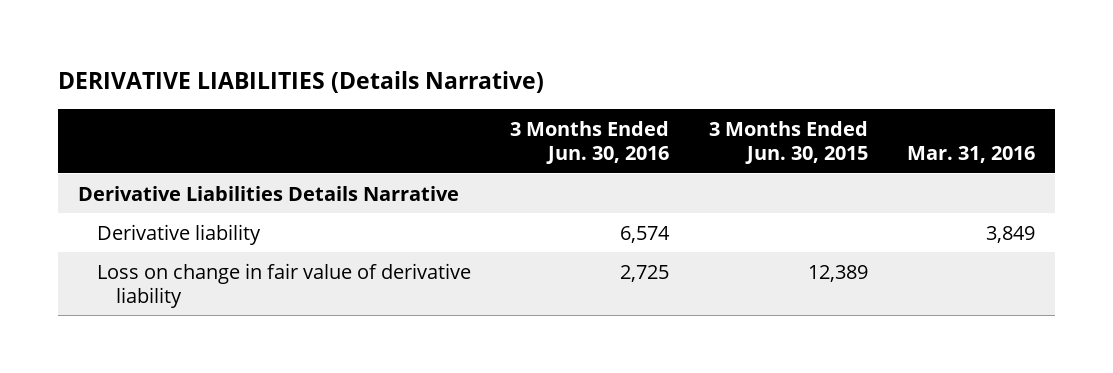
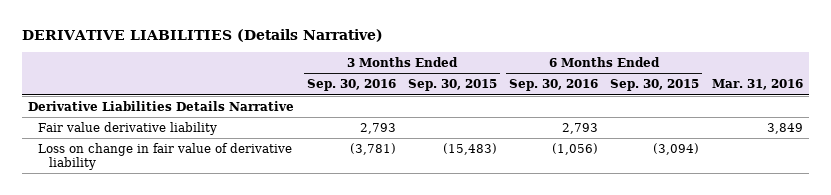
- | 3 Months Ended Jun. 30, 2016 | 3 Months Ended Jun. 30, 2015 | Mar. 31, 2016
+ | 3 Months Ended Sep. 30, 2016 | 3 Months Ended Sep. 30, 2015 | 6 Months Ended Sep. 30, 2016 | 6 Months Ended Sep. 30, 2015 | Mar. 31, 2016
- Derivative liability | 6,574 | | 3,849
+ Fair value derivative liability | 2,793 | | 2,793 | | 3,849

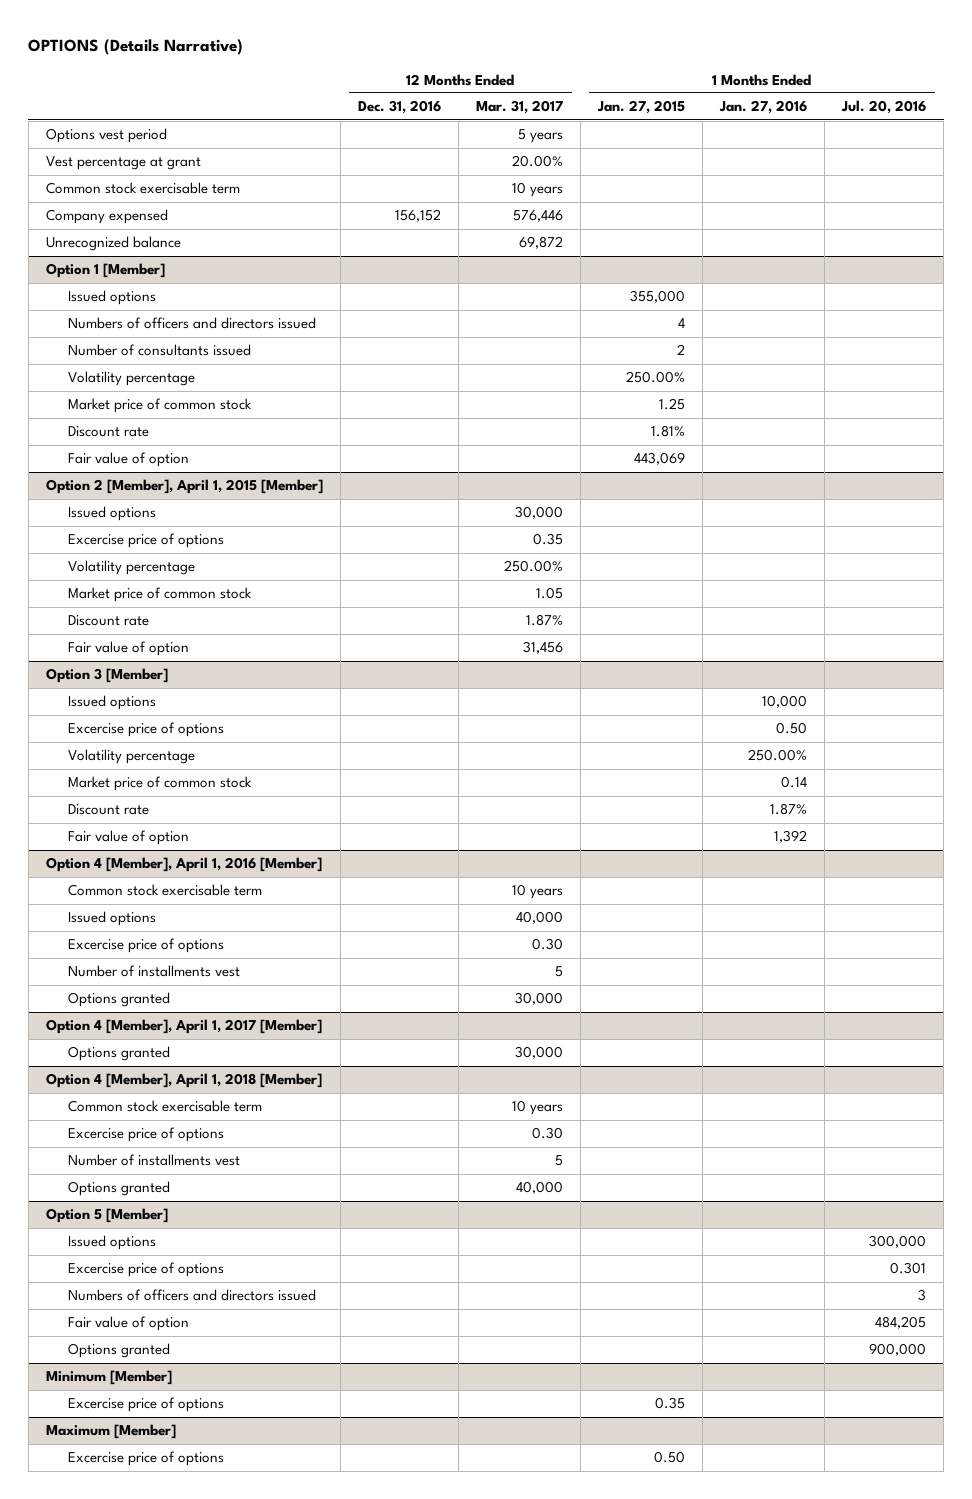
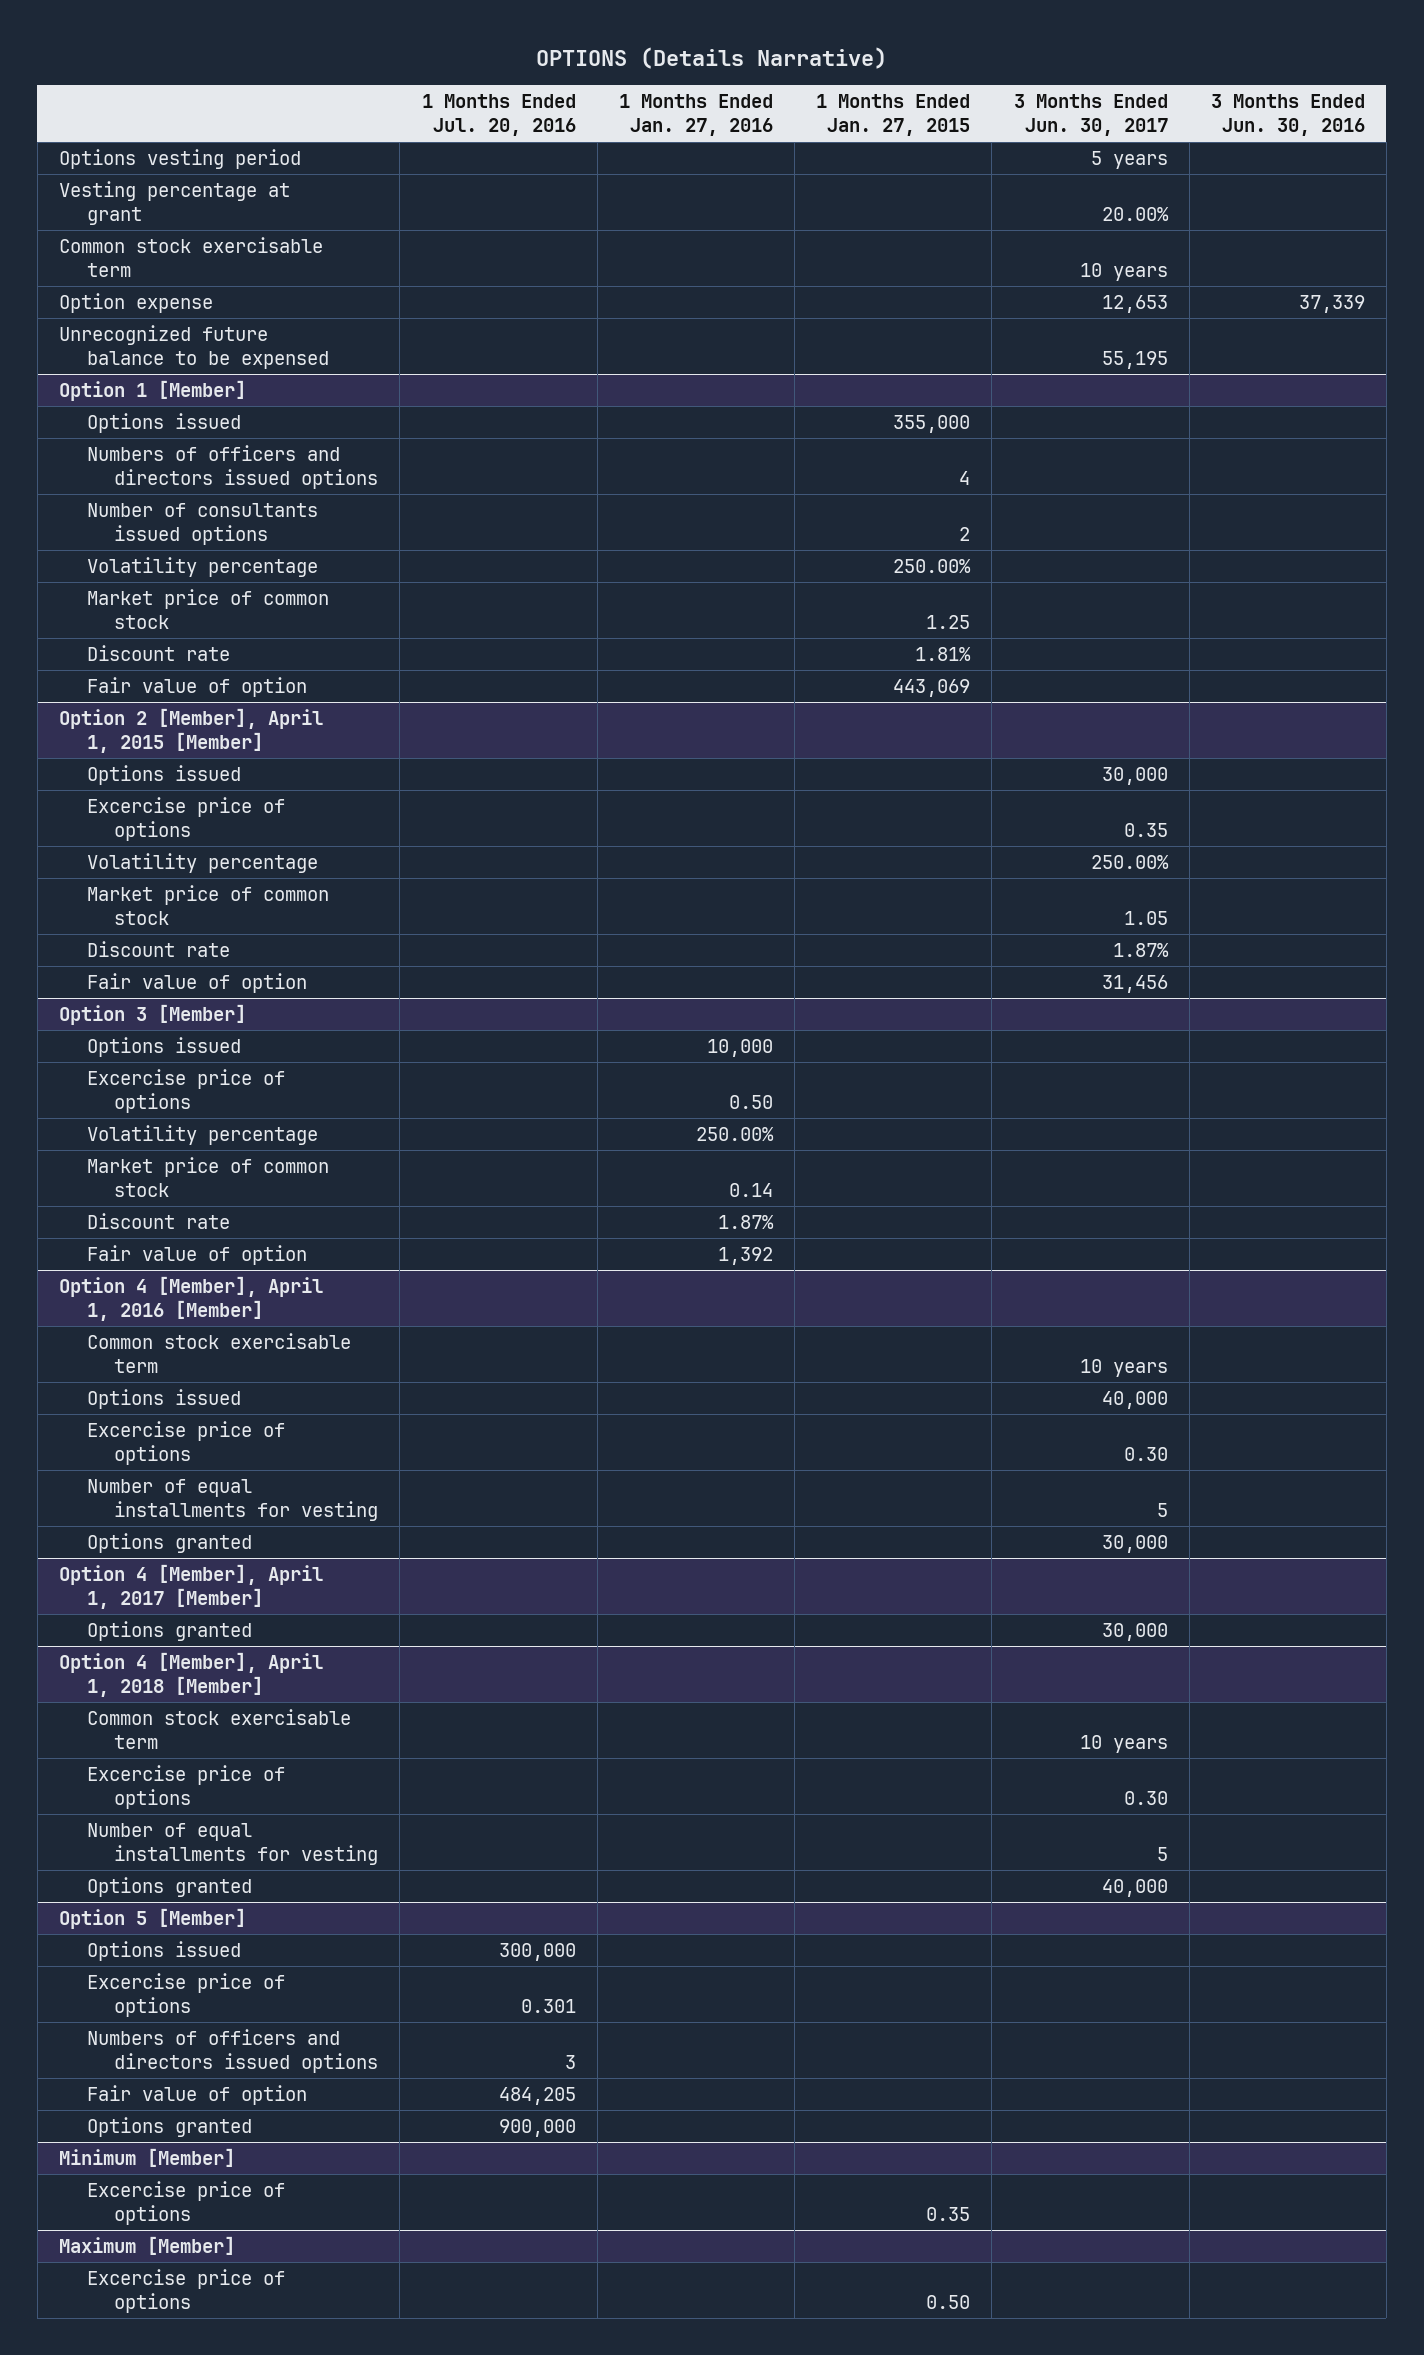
- | 12 Months Ended Dec. 31, 2016 | 12 Months Ended Mar. 31, 2017 | 1 Months Ended Jan. 27, 2015 | 1 Months Ended Jan. 27, 2016 | 1 Months Ended Jul. 20, 2016
+ | 1 Months Ended Jul. 20, 2016 | 1 Months Ended Jan. 27, 2016 | 1 Months Ended Jan. 27, 2015 | 3 Months Ended Jun. 30, 2017 | 3 Months Ended Jun. 30, 2016
- Options vest period | | 5 years | | |
- Vest percentage at grant | | 20.00% | | |
+ Options vesting period | | | | 5 years |
+ Vesting percentage at grant | | | | 20.00% |
- Company expensed | 156,152 | 576,446 | | |
- Unrecognized balance | | 69,872 | | |
+ Option expense | | | | 12,653 | 37,339
+ Unrecognized future balance to be expensed | | | | 55,195 |
@ Option 1 [Member]
- Issued options | | | 355,000 | |
- Numbers of officers and directors issued | | | 4 | |
- Number of consultants issued | | | 2 | |
+ Options issued | | | 355,000 | |
+ Numbers of officers and directors issued options | | | 4 | |
+ Number of consultants issued options | | | 2 | |
@ Option 2 [Member], April 1, 2015 [Member]
- Issued options | | 30,000 | | |
+ Options issued | | | | 30,000 |
@ Option 3 [Member]
- Issued options | | | | 10,000 |
+ Options issued | | 10,000 | | |
@ Option 4 [Member], April 1, 2016 [Member]
- Issued options | | 40,000 | | |
+ Options issued | | | | 40,000 |
- Number of installments vest | | 5 | | |
+ Number of equal installments for vesting | | | | 5 |
@ Option 4 [Member], April 1, 2018 [Member]
- Number of installments vest | | 5 | | |
+ Number of equal installments for vesting | | | | 5 |
@ Option 5 [Member]
- Issued options | | | | | 300,000
+ Options issued | 300,000 | | | |
- Numbers of officers and directors issued | | | | | 3
+ Numbers of officers and directors issued options | 3 | | | |

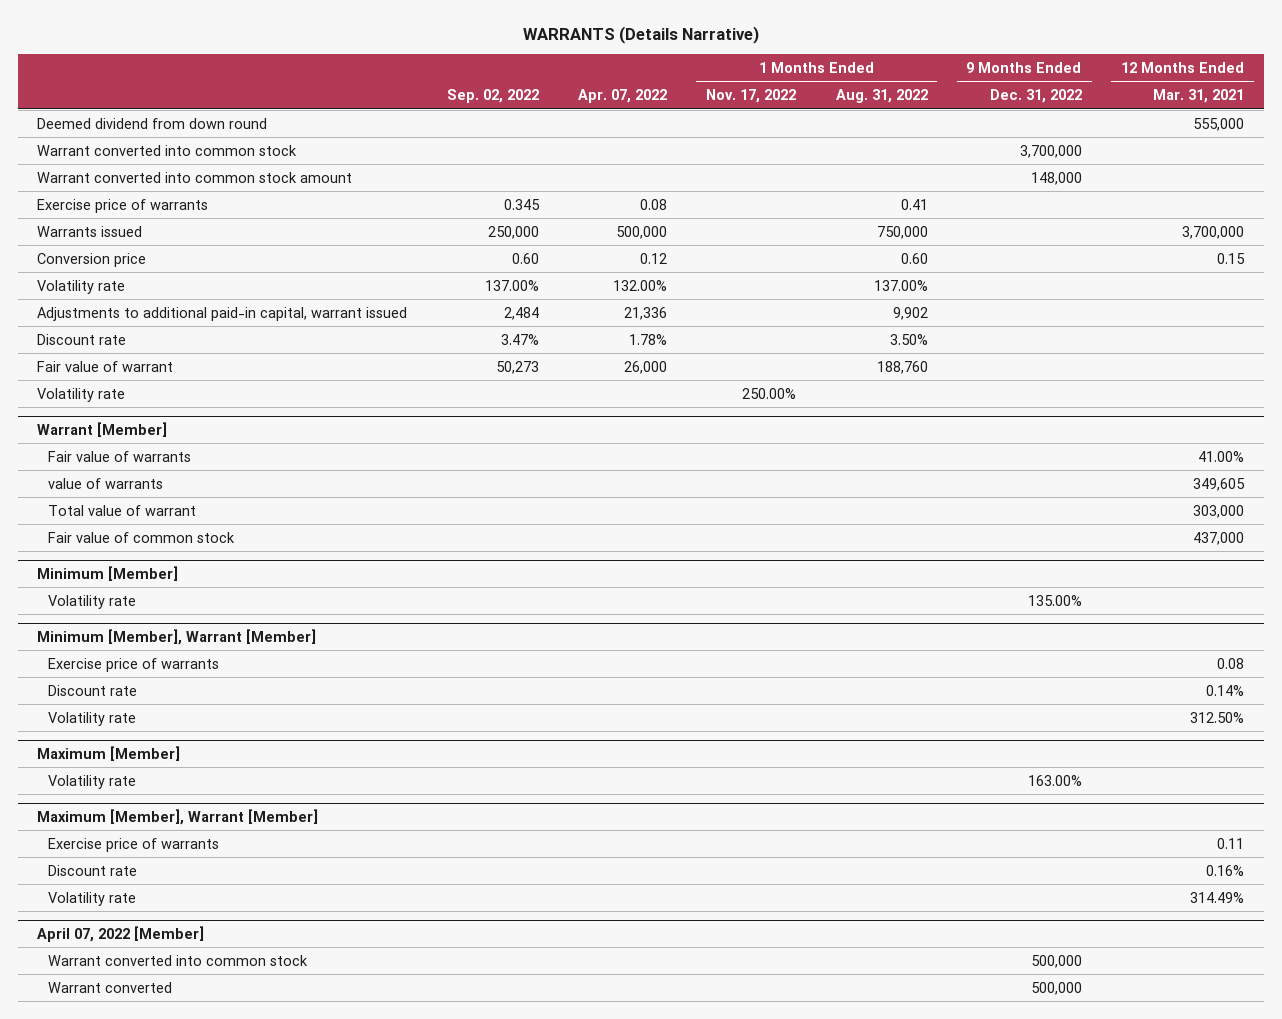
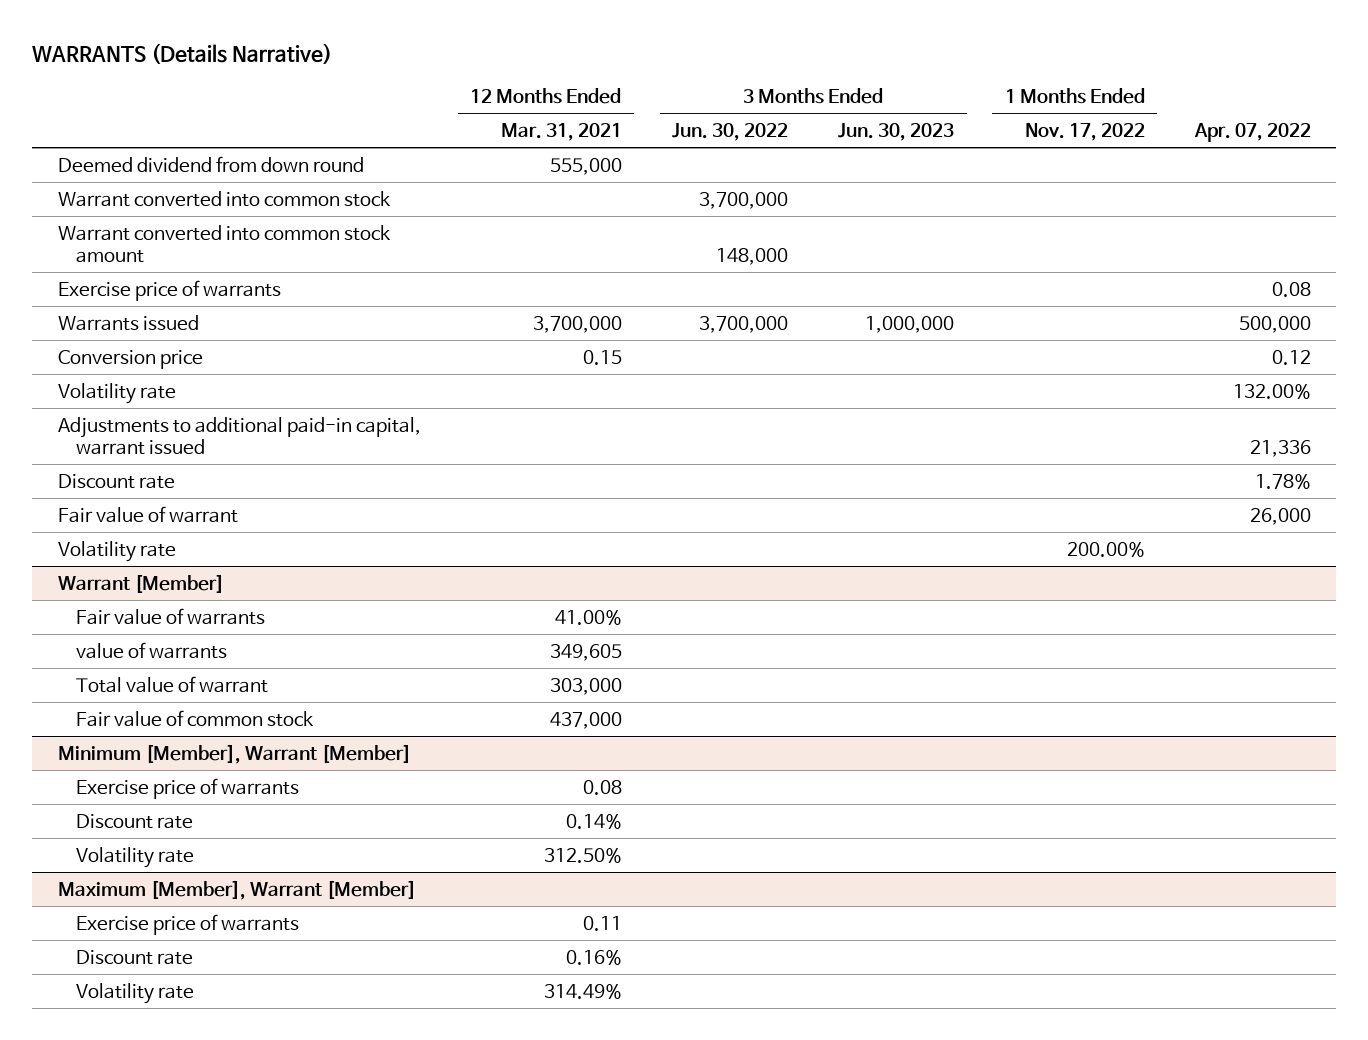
- | Sep. 02, 2022 | Apr. 07, 2022 | 1 Months Ended Nov. 17, 2022 | 1 Months Ended Aug. 31, 2022 | 9 Months Ended Dec. 31, 2022 | 12 Months Ended Mar. 31, 2021
+ | 12 Months Ended Mar. 31, 2021 | 3 Months Ended Jun. 30, 2022 | 3 Months Ended Jun. 30, 2023 | 1 Months Ended Nov. 17, 2022 | Apr. 07, 2022
- Volatility rate | | | 250.00% | | |
+ Volatility rate | | | | 200.00% |
- Minimum [Member]
- Volatility rate | | | | | 135.00% |
- Maximum [Member]
- Volatility rate | | | | | 163.00% |
- April 07, 2022 [Member]
- Warrant converted into common stock | | | | | 500,000 |
- Warrant converted | | | | | 500,000 |

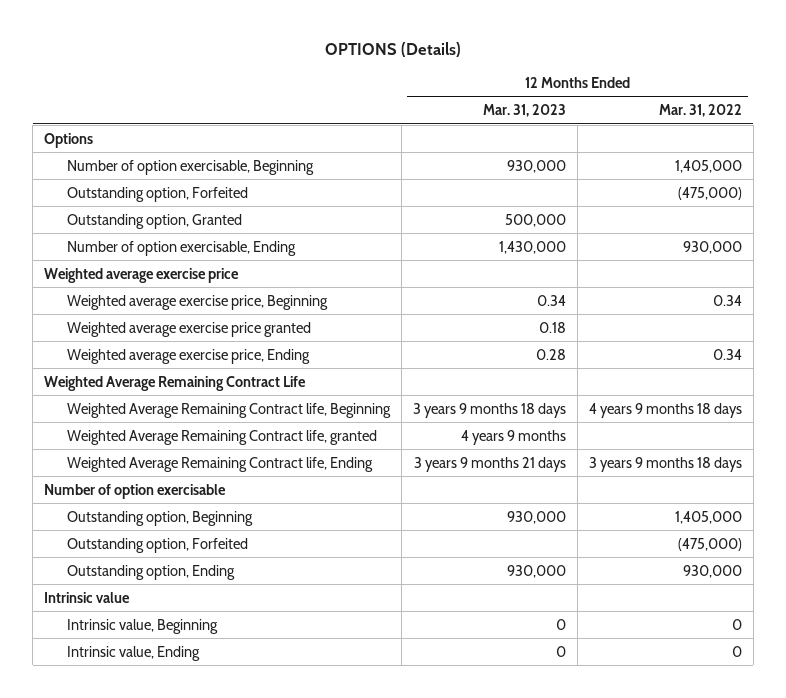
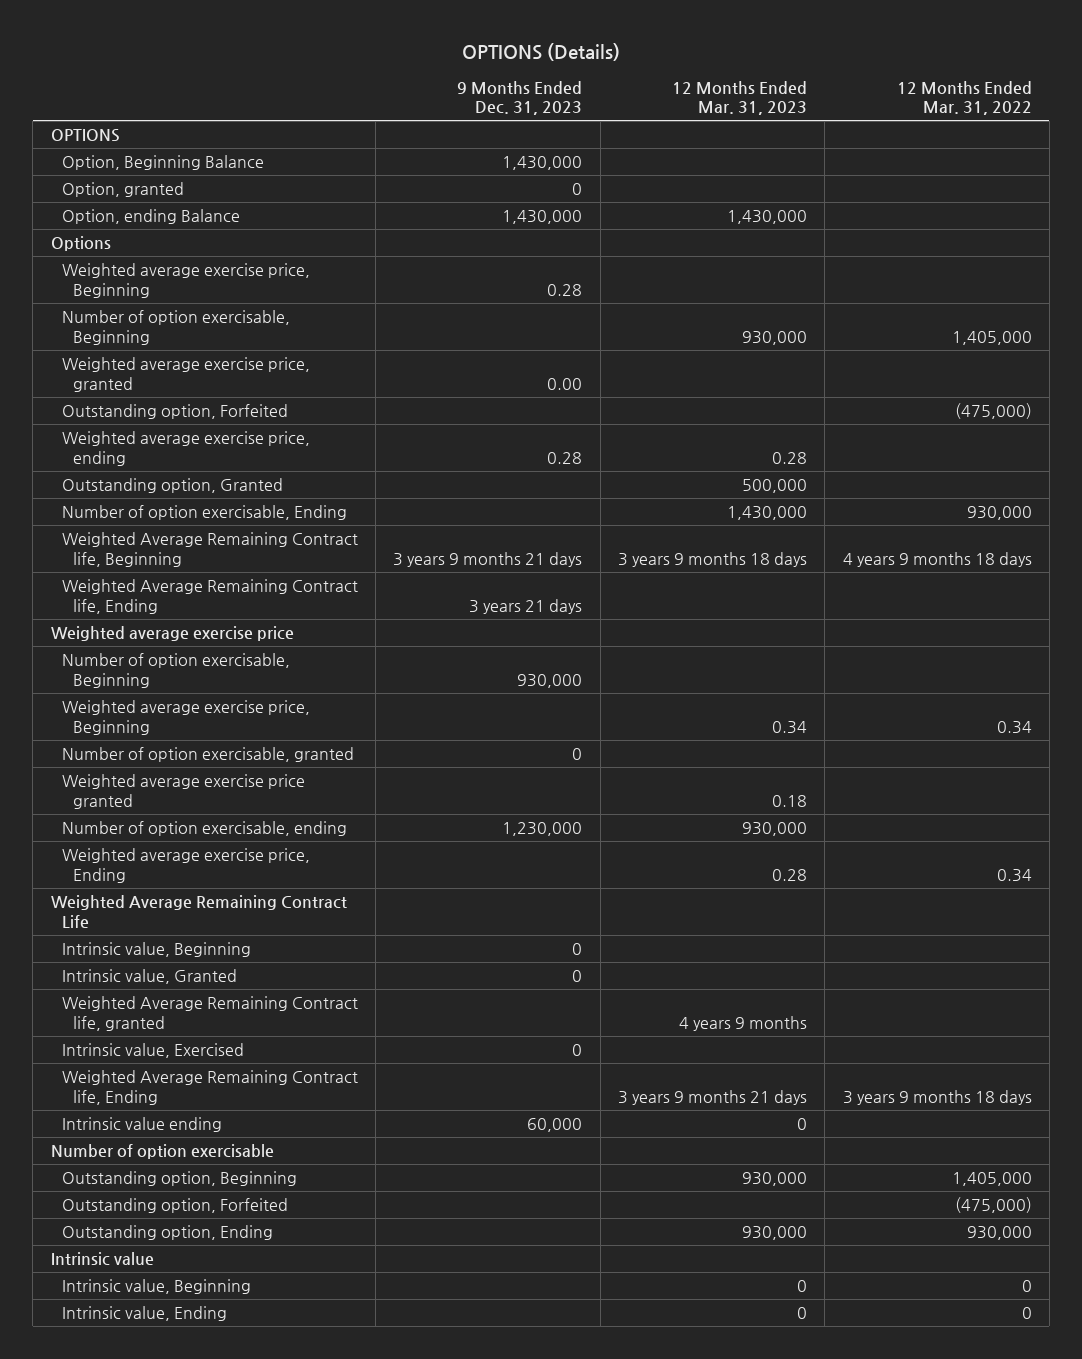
- | 12 Months Ended Mar. 31, 2023 | 12 Months Ended Mar. 31, 2022
+ | 9 Months Ended Dec. 31, 2023 | 12 Months Ended Mar. 31, 2023 | 12 Months Ended Mar. 31, 2022
+ OPTIONS
+ Option, Beginning Balance | 1,430,000 | |
+ Option, granted | 0 | |
+ Option, ending Balance | 1,430,000 | 1,430,000 |
+ Weighted average exercise price, Beginning | 0.28 | |
+ Weighted average exercise price, granted | 0.00 | |
+ Weighted average exercise price, ending | 0.28 | 0.28 |
moved up: Weighted Average Remaining Contract life, Beginning | 3 years 9 months 21 days | 3 years 9 months 18 days | 4 years 9 months 18 days
+ Weighted Average Remaining Contract life, Ending | 3 years 21 days | |
+ Number of option exercisable, Beginning | 930,000 | |
+ Number of option exercisable, granted | 0 | |
+ Number of option exercisable, ending | 1,230,000 | 930,000 |
+ Intrinsic value, Beginning | 0 | |
+ Intrinsic value, Granted | 0 | |
+ Intrinsic value, Exercised | 0 | |
+ Intrinsic value ending | 60,000 | 0 |

